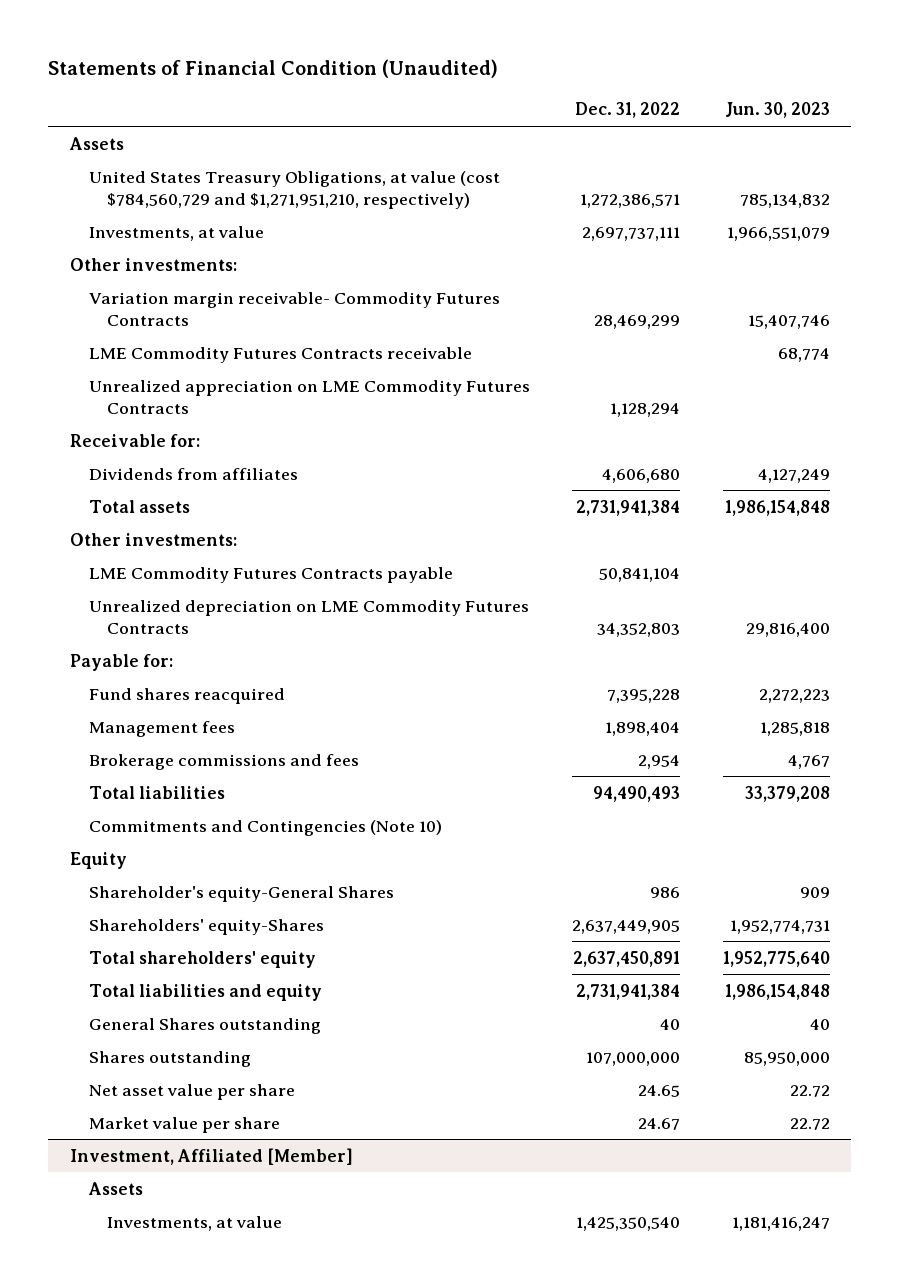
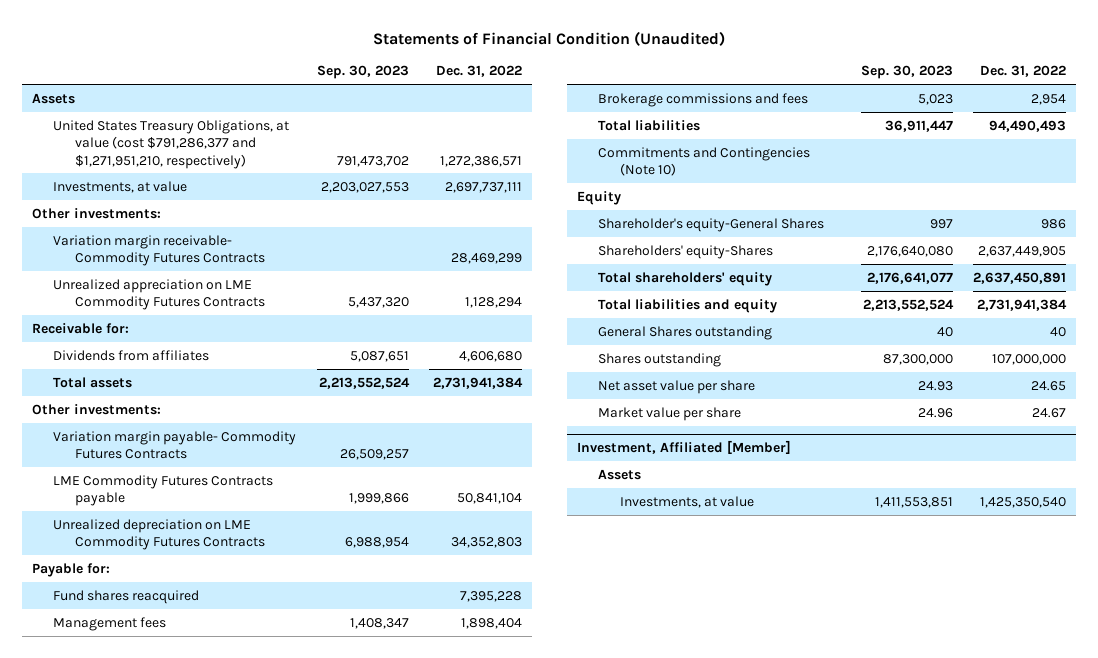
- | Dec. 31, 2022 | Jun. 30, 2023
+ | Sep. 30, 2023 | Dec. 31, 2022
- United States Treasury Obligations, at value (cost $784,560,729 and $1,271,951,210, respectively) | 1,272,386,571 | 785,134,832
+ United States Treasury Obligations, at value (cost $791,286,377 and $1,271,951,210, respectively) | 791,473,702 | 1,272,386,571
- LME Commodity Futures Contracts receivable | | 68,774
+ Variation margin payable- Commodity Futures Contracts | 26,509,257 |

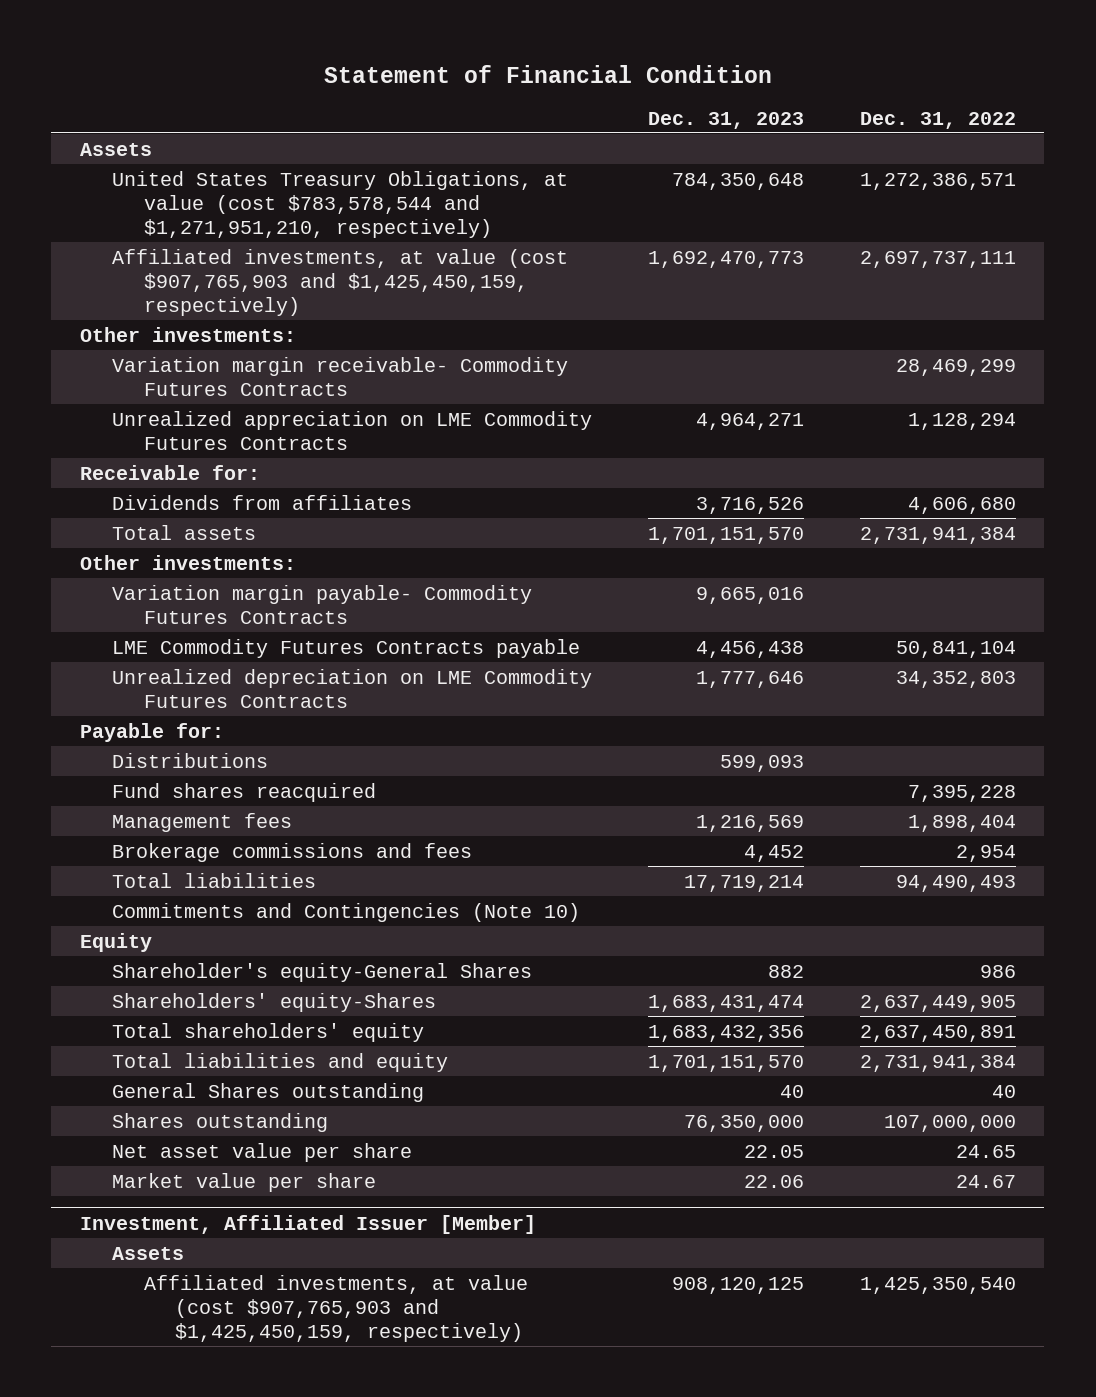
- Statements of Financial Condition (Unaudited)
+ Statement of Financial Condition
- | Sep. 30, 2023 | Dec. 31, 2022
+ | Dec. 31, 2023 | Dec. 31, 2022
- United States Treasury Obligations, at value (cost $791,286,377 and $1,271,951,210, respectively) | 791,473,702 | 1,272,386,571
- Investments, at value | 2,203,027,553 | 2,697,737,111
+ United States Treasury Obligations, at value (cost $783,578,544 and $1,271,951,210, respectively) | 784,350,648 | 1,272,386,571
+ Affiliated investments, at value (cost $907,765,903 and $1,425,450,159, respectively) | 1,692,470,773 | 2,697,737,111
+ Distributions | 599,093 |
- Investment, Affiliated [Member]
+ Investment, Affiliated Issuer [Member]
- Investments, at value | 1,411,553,851 | 1,425,350,540
+ Affiliated investments, at value (cost $907,765,903 and $1,425,450,159, respectively) | 908,120,125 | 1,425,350,540

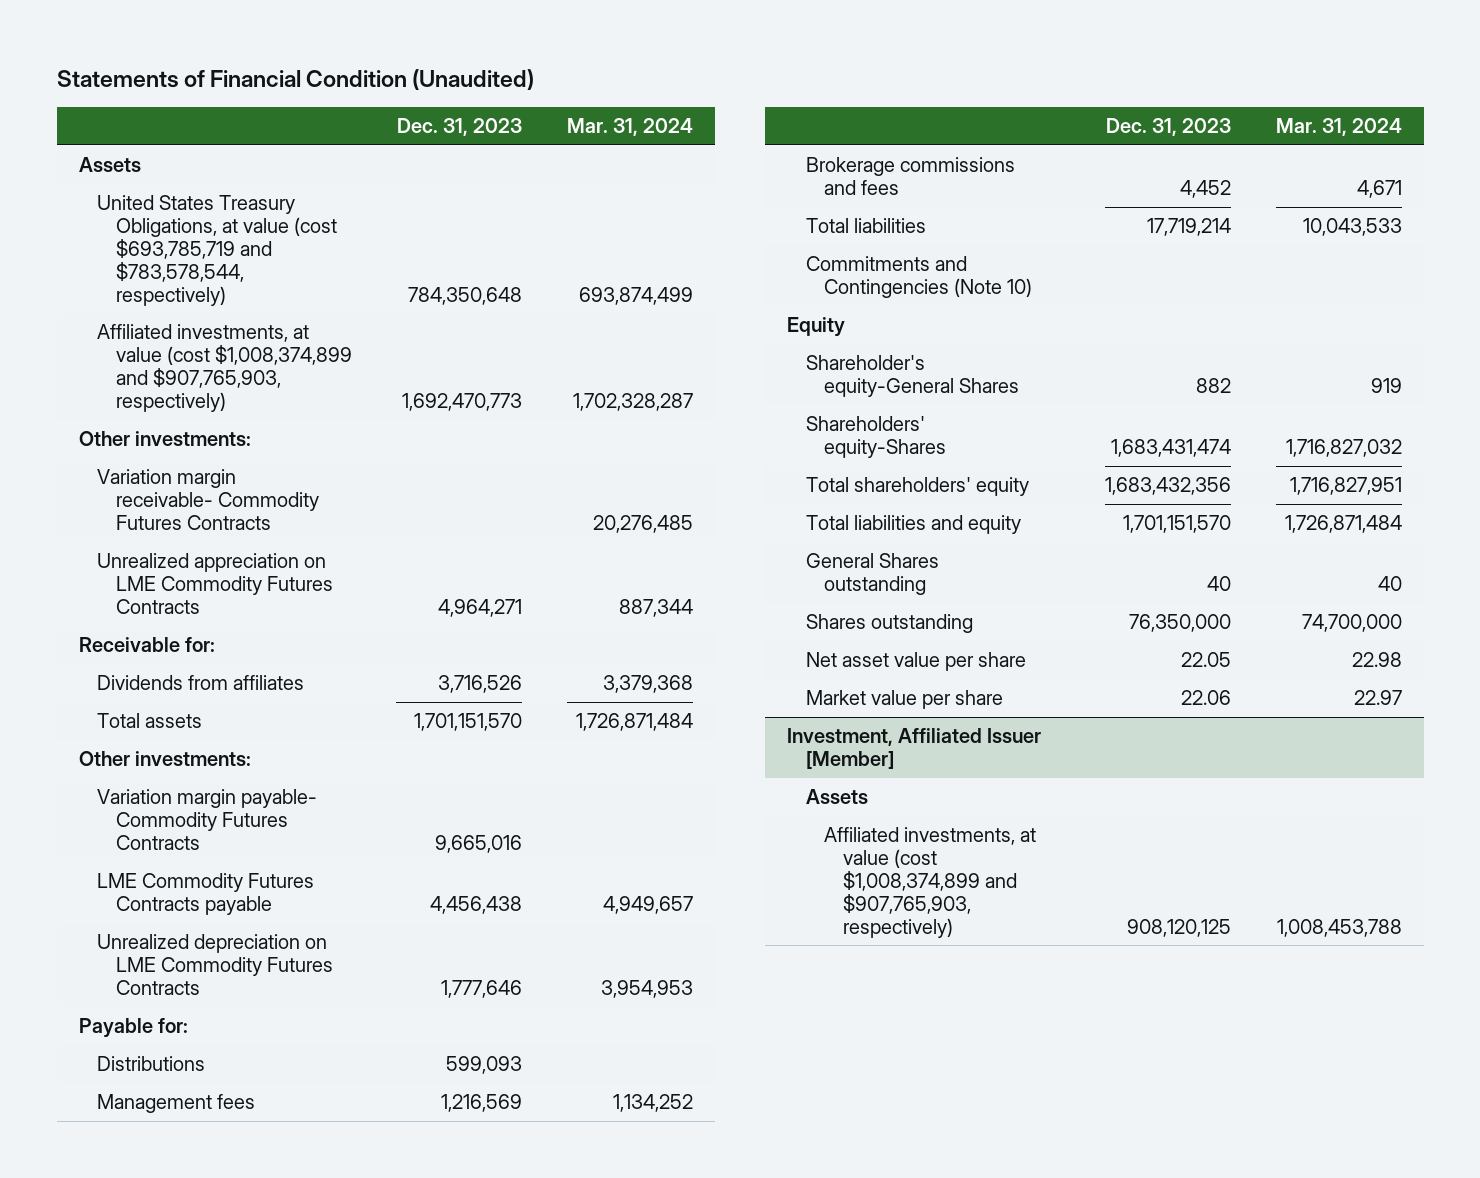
- Statement of Financial Condition
+ Statements of Financial Condition (Unaudited)
- | Dec. 31, 2023 | Dec. 31, 2022
+ | Dec. 31, 2023 | Mar. 31, 2024
- United States Treasury Obligations, at value (cost $783,578,544 and $1,271,951,210, respectively) | 784,350,648 | 1,272,386,571
- Affiliated investments, at value (cost $907,765,903 and $1,425,450,159, respectively) | 1,692,470,773 | 2,697,737,111
+ United States Treasury Obligations, at value (cost $693,785,719 and $783,578,544, respectively) | 784,350,648 | 693,874,499
+ Affiliated investments, at value (cost $1,008,374,899 and $907,765,903, respectively) | 1,692,470,773 | 1,702,328,287
- Fund shares reacquired | | 7,395,228
@ Investment, Affiliated Issuer [Member]
- Affiliated investments, at value (cost $907,765,903 and $1,425,450,159, respectively) | 908,120,125 | 1,425,350,540
+ Affiliated investments, at value (cost $1,008,374,899 and $907,765,903, respectively) | 908,120,125 | 1,008,453,788

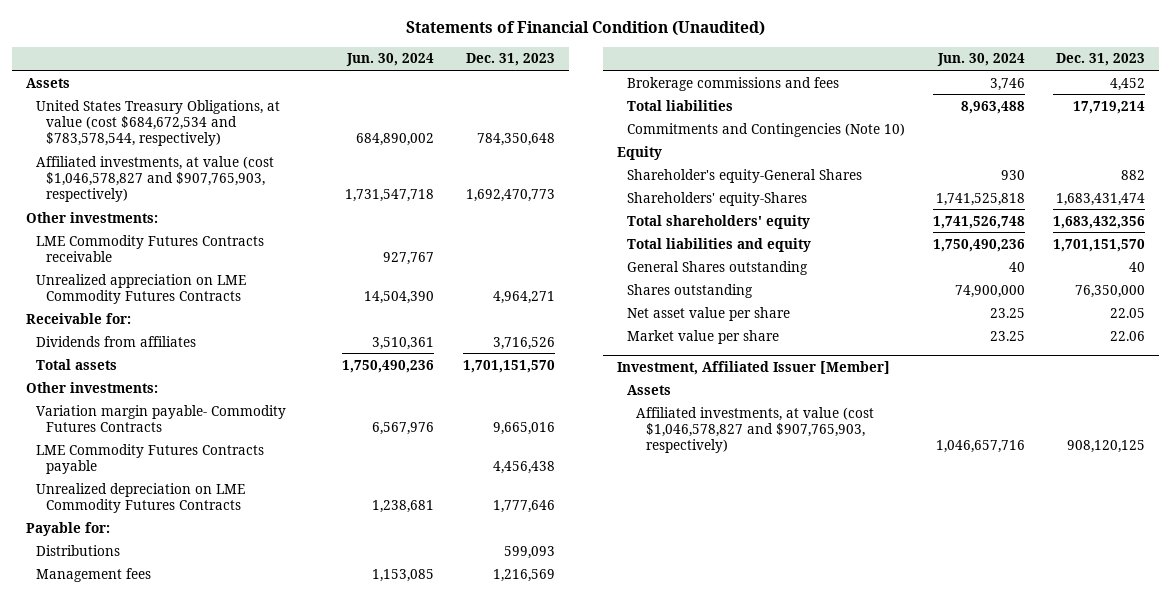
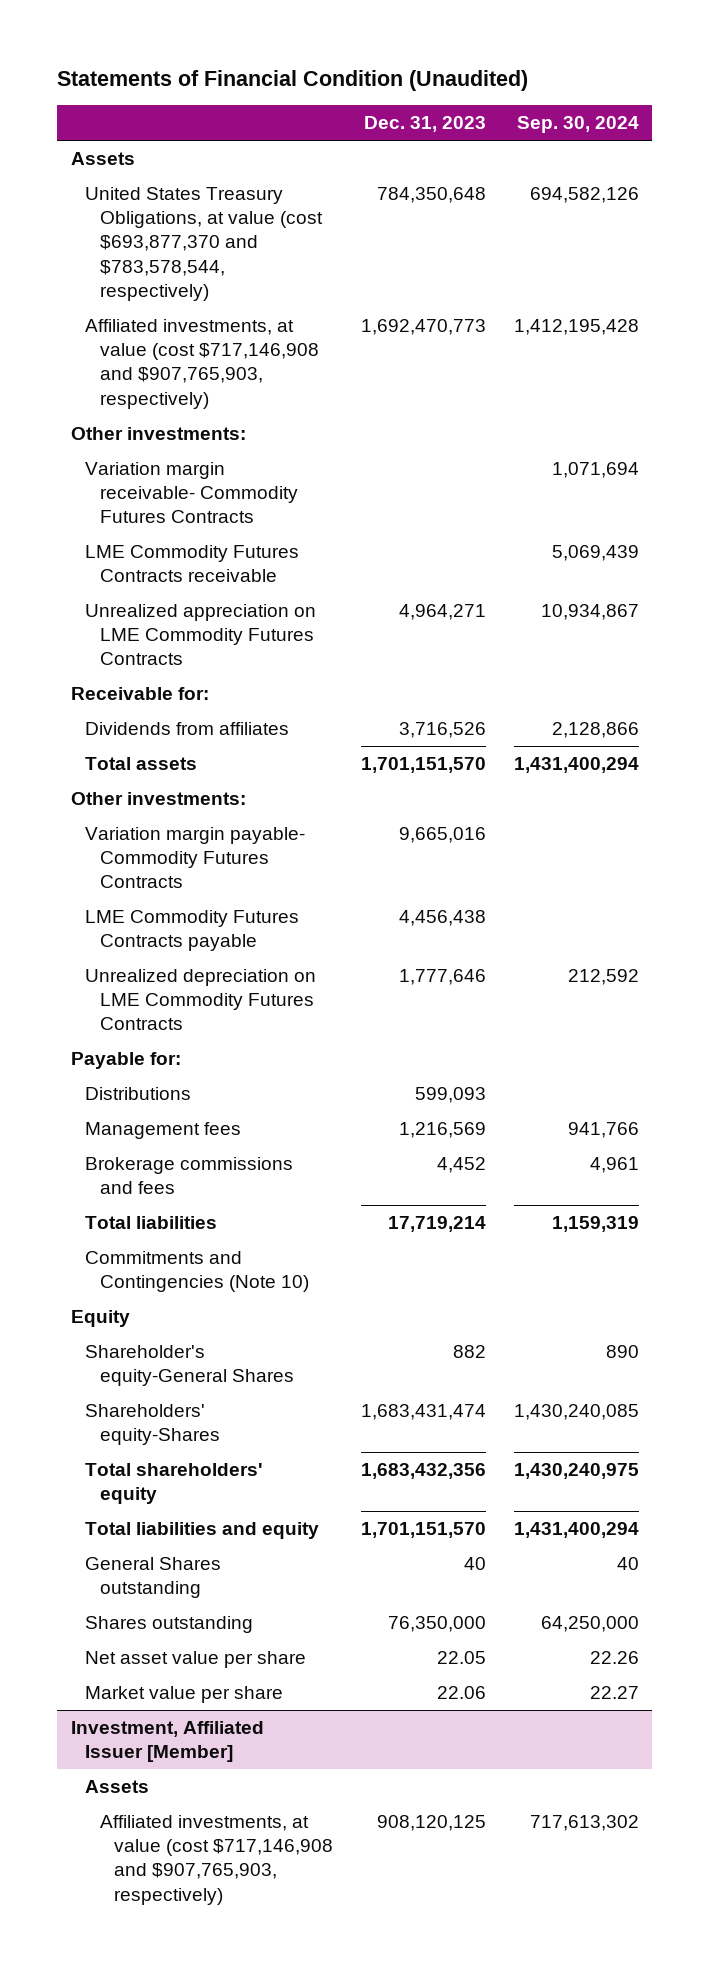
- | Jun. 30, 2024 | Dec. 31, 2023
+ | Dec. 31, 2023 | Sep. 30, 2024
- United States Treasury Obligations, at value (cost $684,672,534 and $783,578,544, respectively) | 684,890,002 | 784,350,648
- Affiliated investments, at value (cost $1,046,578,827 and $907,765,903, respectively) | 1,731,547,718 | 1,692,470,773
+ United States Treasury Obligations, at value (cost $693,877,370 and $783,578,544, respectively) | 784,350,648 | 694,582,126
+ Affiliated investments, at value (cost $717,146,908 and $907,765,903, respectively) | 1,692,470,773 | 1,412,195,428
+ Variation margin receivable- Commodity Futures Contracts | | 1,071,694
@ Investment, Affiliated Issuer [Member]
- Affiliated investments, at value (cost $1,046,578,827 and $907,765,903, respectively) | 1,046,657,716 | 908,120,125
+ Affiliated investments, at value (cost $717,146,908 and $907,765,903, respectively) | 908,120,125 | 717,613,302

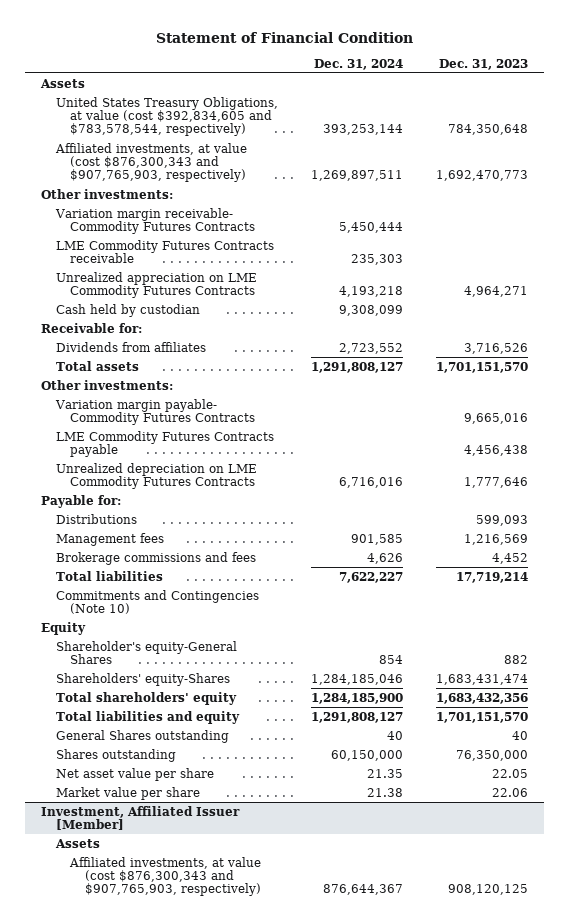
- Statements of Financial Condition (Unaudited)
+ Statement of Financial Condition
- | Dec. 31, 2023 | Sep. 30, 2024
+ | Dec. 31, 2024 | Dec. 31, 2023
- United States Treasury Obligations, at value (cost $693,877,370 and $783,578,544, respectively) | 784,350,648 | 694,582,126
- Affiliated investments, at value (cost $717,146,908 and $907,765,903, respectively) | 1,692,470,773 | 1,412,195,428
+ United States Treasury Obligations, at value (cost $392,834,605 and $783,578,544, respectively) | 393,253,144 | 784,350,648
+ Affiliated investments, at value (cost $876,300,343 and $907,765,903, respectively) | 1,269,897,511 | 1,692,470,773
+ Cash held by custodian | 9,308,099 |
@ Investment, Affiliated Issuer [Member]
- Affiliated investments, at value (cost $717,146,908 and $907,765,903, respectively) | 908,120,125 | 717,613,302
+ Affiliated investments, at value (cost $876,300,343 and $907,765,903, respectively) | 876,644,367 | 908,120,125

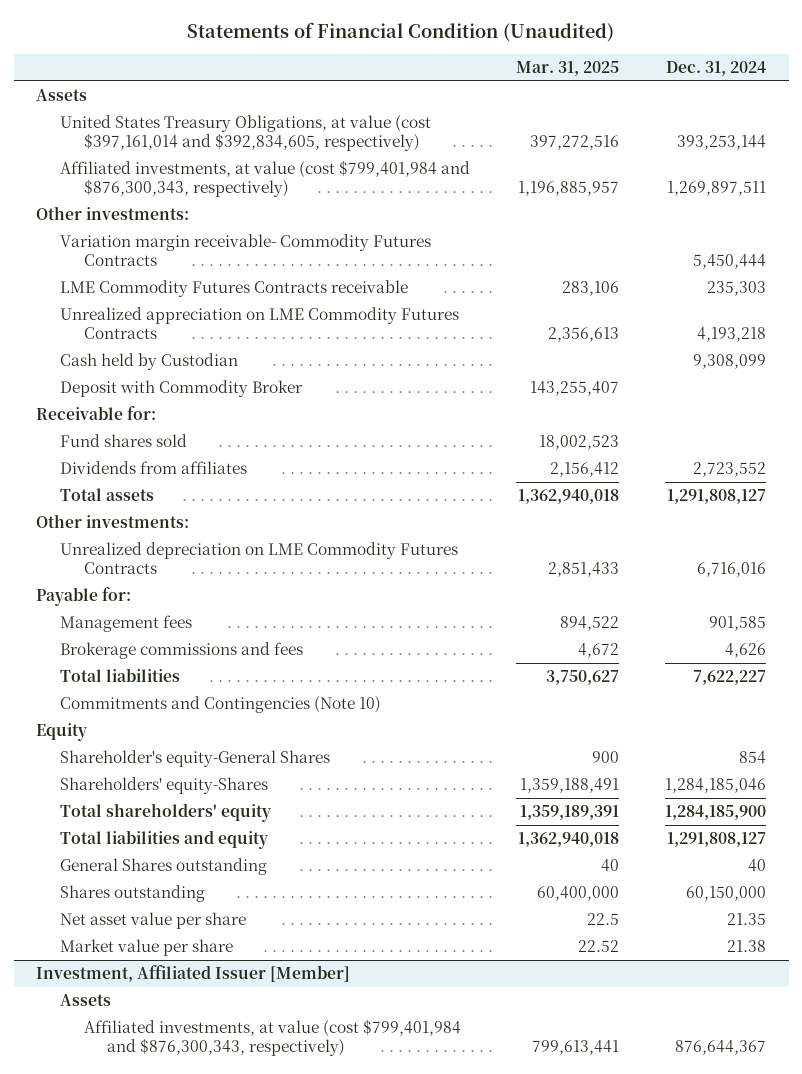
- Statement of Financial Condition
+ Statements of Financial Condition (Unaudited)
- | Dec. 31, 2024 | Dec. 31, 2023
+ | Mar. 31, 2025 | Dec. 31, 2024
- United States Treasury Obligations, at value (cost $392,834,605 and $783,578,544, respectively) | 393,253,144 | 784,350,648
- Affiliated investments, at value (cost $876,300,343 and $907,765,903, respectively) | 1,269,897,511 | 1,692,470,773
+ United States Treasury Obligations, at value (cost $397,161,014 and $392,834,605, respectively) | 397,272,516 | 393,253,144
+ Affiliated investments, at value (cost $799,401,984 and $876,300,343, respectively) | 1,196,885,957 | 1,269,897,511
- Cash held by custodian | 9,308,099 |
+ Cash held by Custodian | | 9,308,099
+ Deposit with Commodity Broker | 143,255,407 |
+ Fund shares sold | 18,002,523 |
- Variation margin payable- Commodity Futures Contracts | | 9,665,016
- LME Commodity Futures Contracts payable | | 4,456,438
- Distributions | | 599,093
@ Investment, Affiliated Issuer [Member]
- Affiliated investments, at value (cost $876,300,343 and $907,765,903, respectively) | 876,644,367 | 908,120,125
+ Affiliated investments, at value (cost $799,401,984 and $876,300,343, respectively) | 799,613,441 | 876,644,367

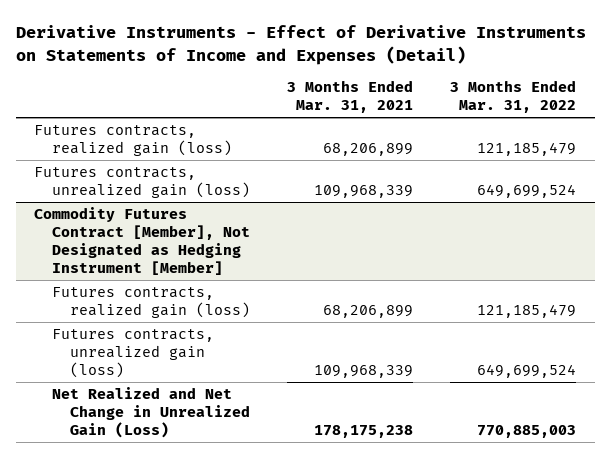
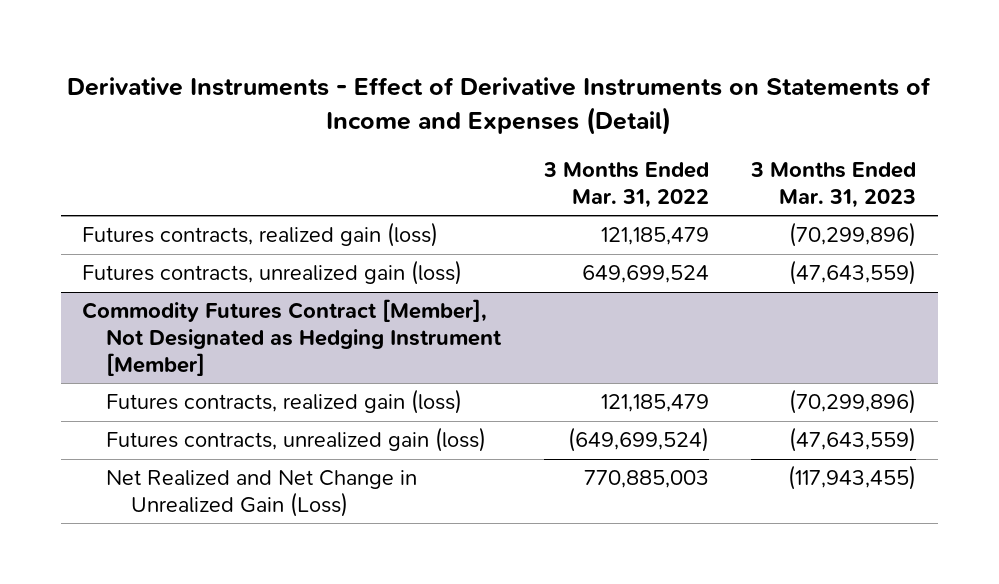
- | 3 Months Ended Mar. 31, 2021 | 3 Months Ended Mar. 31, 2022
+ | 3 Months Ended Mar. 31, 2022 | 3 Months Ended Mar. 31, 2023
@ Commodity Futures Contract [Member], Not Designated as Hedging Instrument [Member]
- Futures contracts, unrealized gain (loss) | 109,968,339 | 649,699,524
+ Futures contracts, unrealized gain (loss) | (649,699,524) | (47,643,559)

